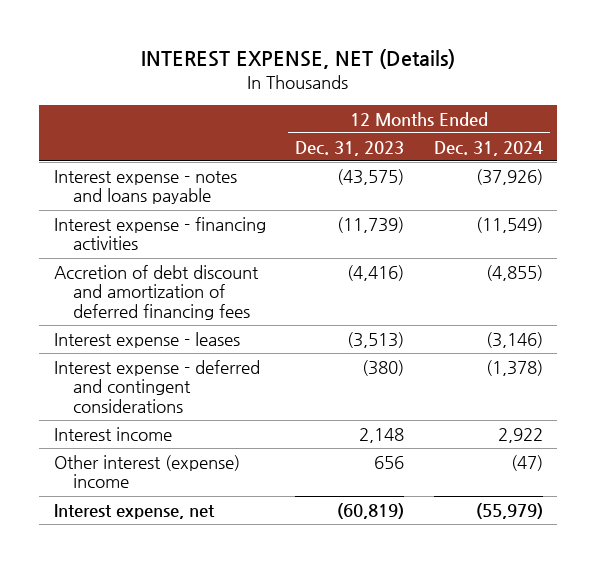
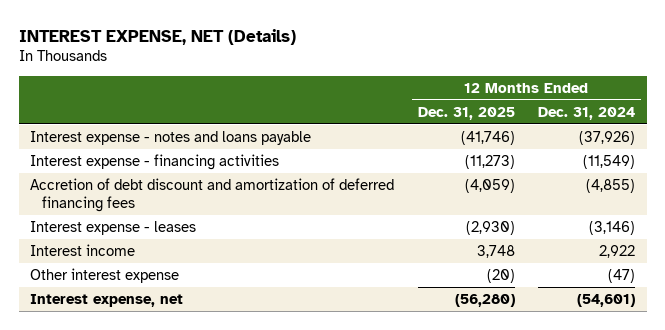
- | 12 Months Ended Dec. 31, 2023 | 12 Months Ended Dec. 31, 2024
+ | 12 Months Ended Dec. 31, 2025 | 12 Months Ended Dec. 31, 2024
- Interest expense - deferred and contingent considerations | (380) | (1,378)
- Other interest (expense) income | 656 | (47)
- Interest expense, net | (60,819) | (55,979)
+ Other interest expense | (20) | (47)
+ Interest expense, net | (56,280) | (54,601)

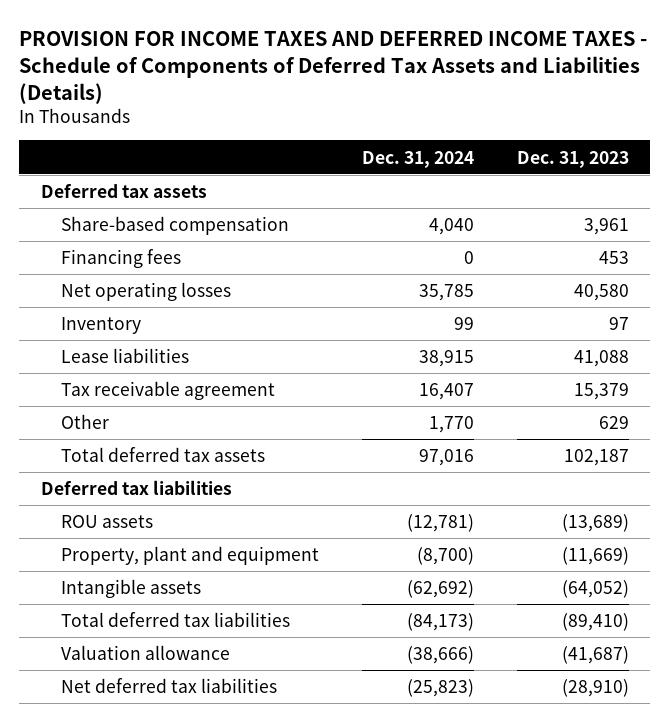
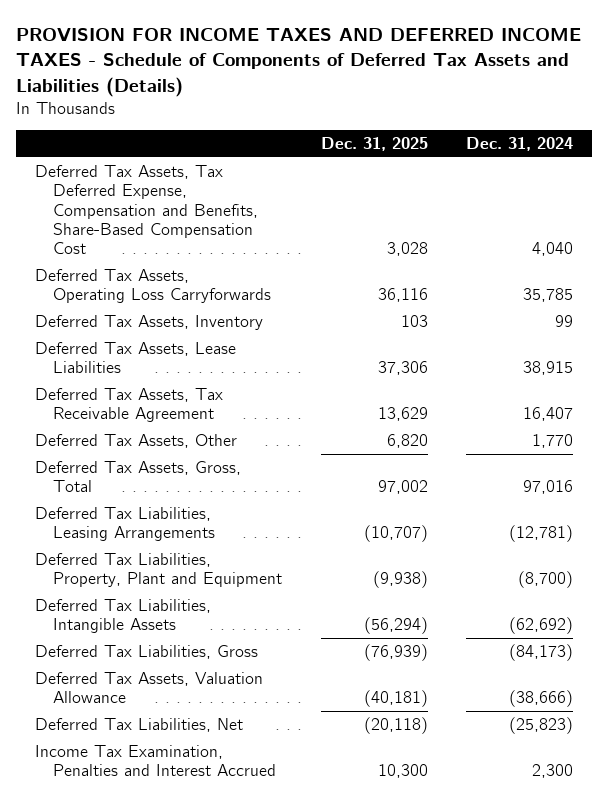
- | Dec. 31, 2024 | Dec. 31, 2023
+ | Dec. 31, 2025 | Dec. 31, 2024
- Deferred tax assets
- Share-based compensation | 4,040 | 3,961
- Financing fees | 0 | 453
- Net operating losses | 35,785 | 40,580
- Inventory | 99 | 97
- Lease liabilities | 38,915 | 41,088
- Tax receivable agreement | 16,407 | 15,379
- Other | 1,770 | 629
- Total deferred tax assets | 97,016 | 102,187
- Deferred tax liabilities
- ROU assets | (12,781) | (13,689)
- Property, plant and equipment | (8,700) | (11,669)
- Intangible assets | (62,692) | (64,052)
- Total deferred tax liabilities | (84,173) | (89,410)
- Valuation allowance | (38,666) | (41,687)
- Net deferred tax liabilities | (25,823) | (28,910)
+ Deferred Tax Assets, Tax Deferred Expense, Compensation and Benefits, Share-Based Compensation Cost | 3,028 | 4,040
+ Deferred Tax Assets, Operating Loss Carryforwards | 36,116 | 35,785
+ Deferred Tax Assets, Inventory | 103 | 99
+ Deferred Tax Assets, Lease Liabilities | 37,306 | 38,915
+ Deferred Tax Assets, Tax Receivable Agreement | 13,629 | 16,407
+ Deferred Tax Assets, Other | 6,820 | 1,770
+ Deferred Tax Assets, Gross, Total | 97,002 | 97,016
+ Deferred Tax Liabilities, Leasing Arrangements | (10,707) | (12,781)
+ Deferred Tax Liabilities, Property, Plant and Equipment | (9,938) | (8,700)
+ Deferred Tax Liabilities, Intangible Assets | (56,294) | (62,692)
+ Deferred Tax Liabilities, Gross | (76,939) | (84,173)
+ Deferred Tax Assets, Valuation Allowance | (40,181) | (38,666)
+ Deferred Tax Liabilities, Net | (20,118) | (25,823)
+ Income Tax Examination, Penalties and Interest Accrued | 10,300 | 2,300

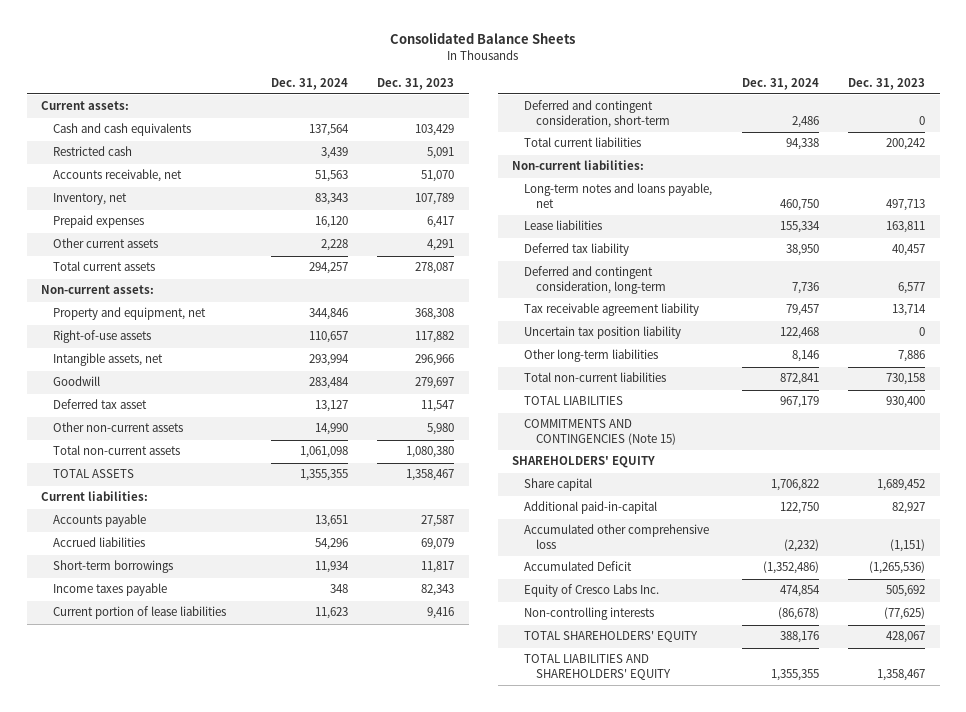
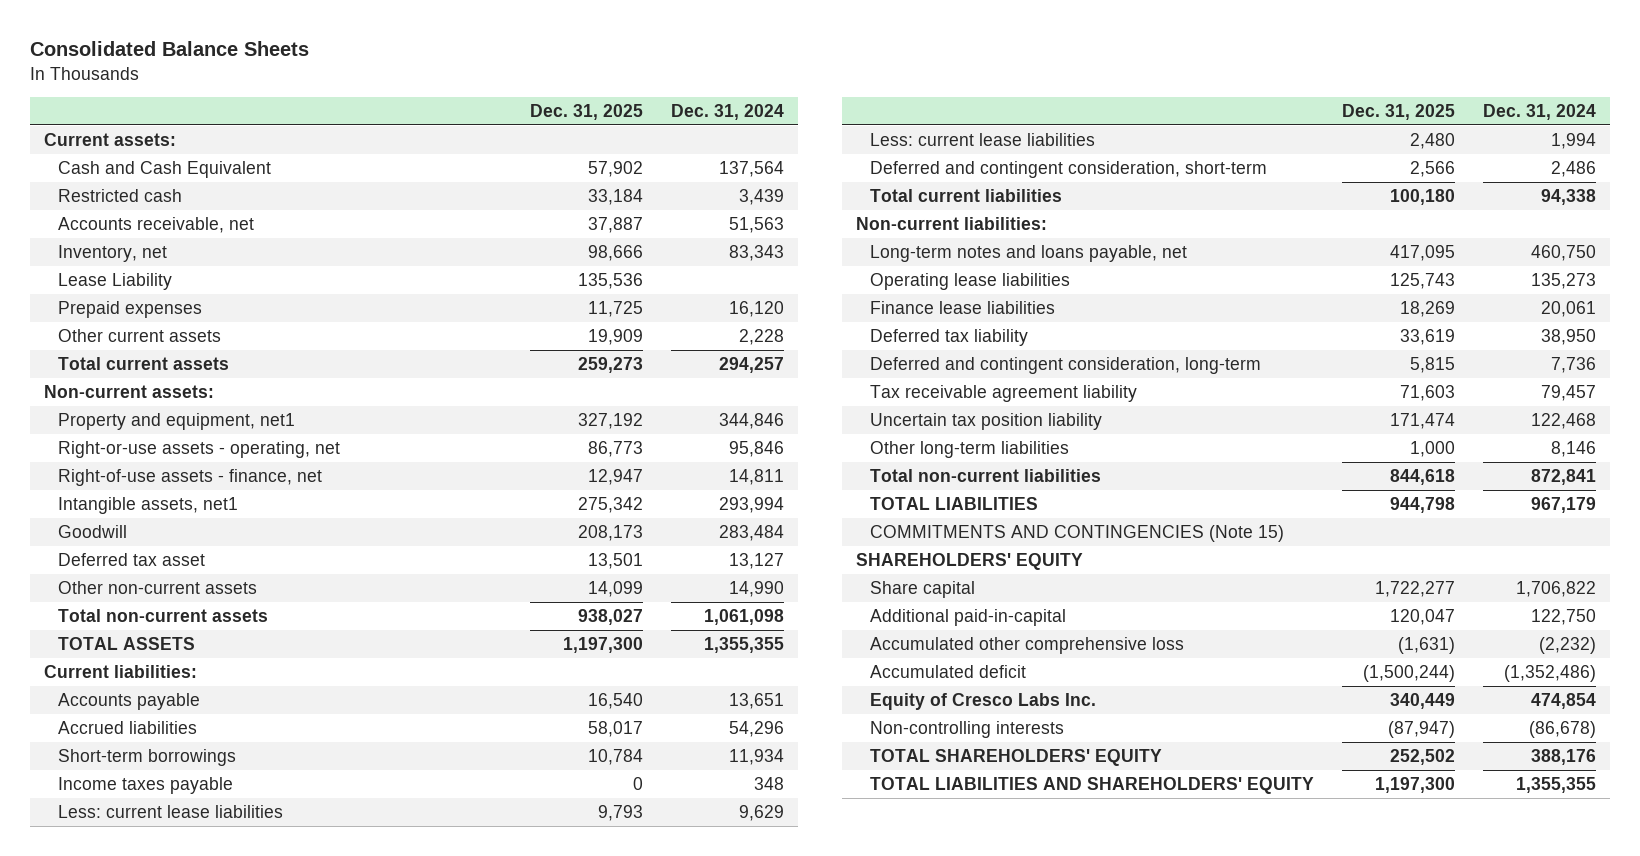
- | Dec. 31, 2024 | Dec. 31, 2023
+ | Dec. 31, 2025 | Dec. 31, 2024
- Cash and cash equivalents | 137,564 | 103,429
+ Cash and Cash Equivalent | 57,902 | 137,564
+ Lease Liability | 135,536 |
- Property and equipment, net | 344,846 | 368,308
- Right-of-use assets | 110,657 | 117,882
- Intangible assets, net | 293,994 | 296,966
+ Property and equipment, net1 | 327,192 | 344,846
+ Right-or-use assets - operating, net | 86,773 | 95,846
+ Right-of-use assets - finance, net | 12,947 | 14,811
+ Intangible assets, net1 | 275,342 | 293,994
- Current portion of lease liabilities | 11,623 | 9,416
+ Less: current lease liabilities | 9,793 | 9,629
+ Less: current lease liabilities | 2,480 | 1,994
- Lease liabilities | 155,334 | 163,811
+ Operating lease liabilities | 125,743 | 135,273
+ Finance lease liabilities | 18,269 | 20,061
- Accumulated Deficit | (1,352,486) | (1,265,536)
+ Accumulated deficit | (1,500,244) | (1,352,486)

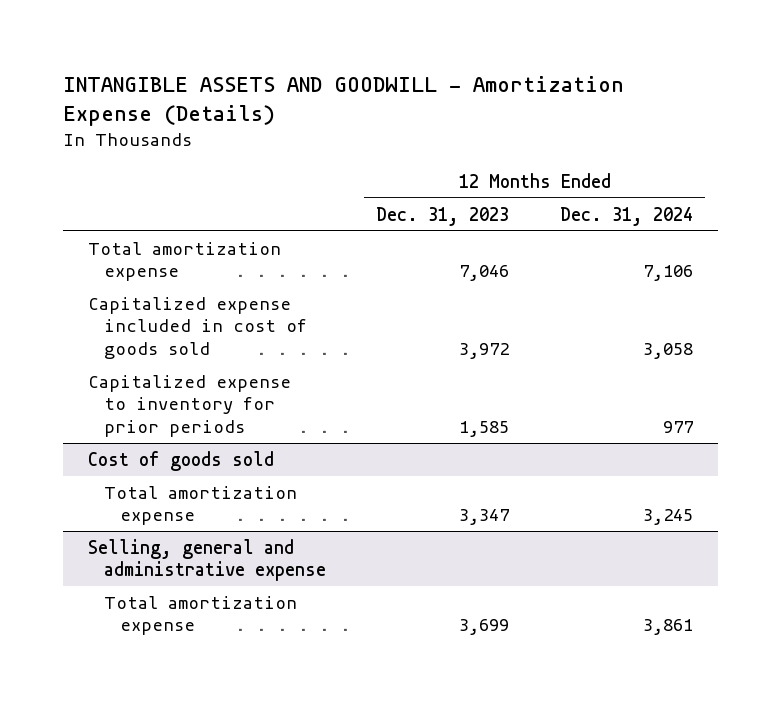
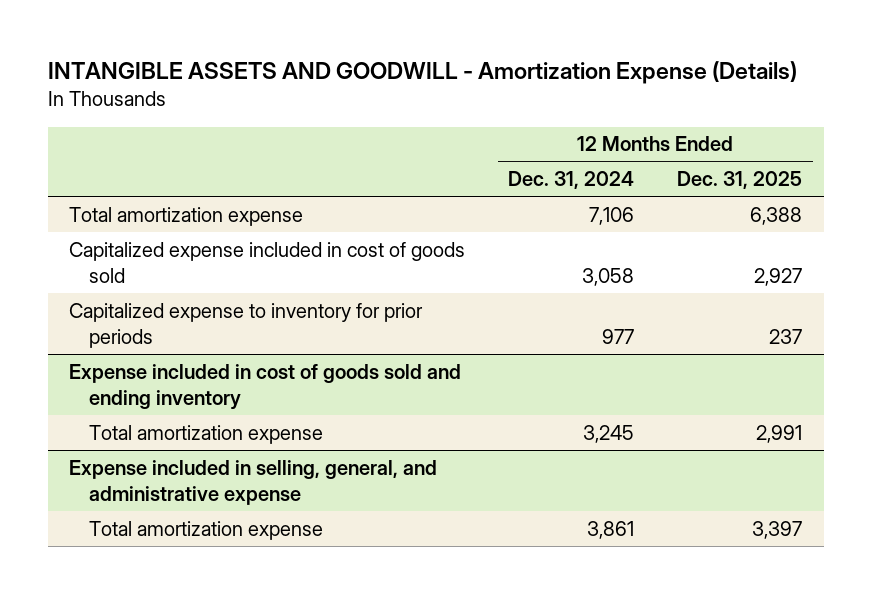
- | 12 Months Ended Dec. 31, 2023 | 12 Months Ended Dec. 31, 2024
+ | 12 Months Ended Dec. 31, 2024 | 12 Months Ended Dec. 31, 2025
- Cost of goods sold
+ Expense included in cost of goods sold and ending inventory
- Selling, general and administrative expense
+ Expense included in selling, general, and administrative expense

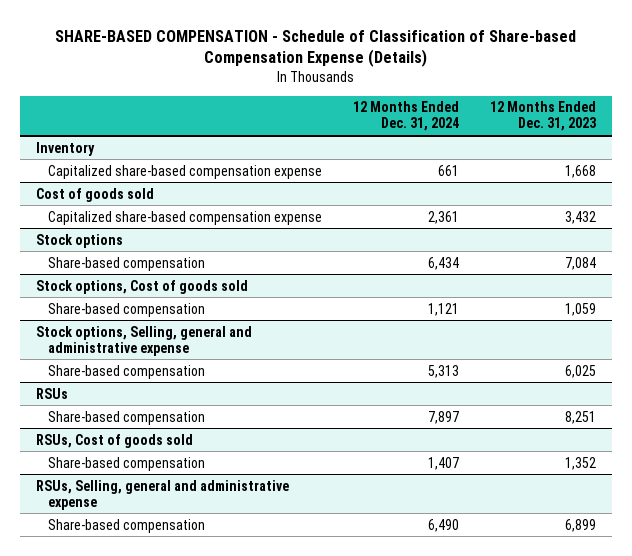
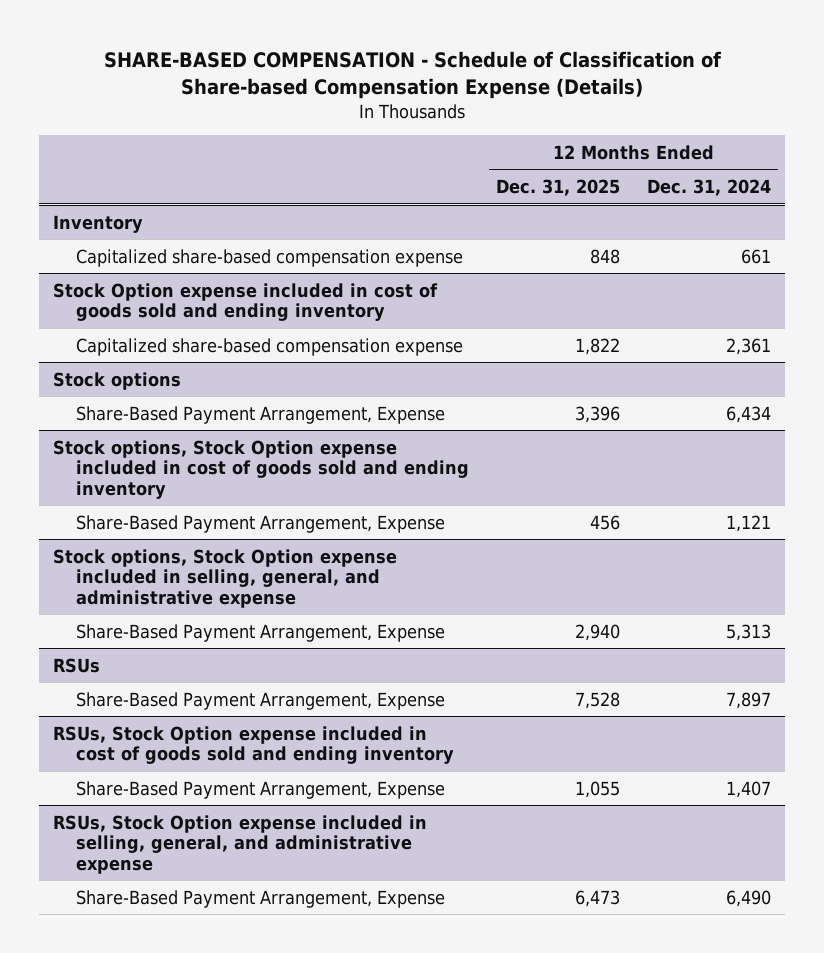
- | 12 Months Ended Dec. 31, 2024 | 12 Months Ended Dec. 31, 2023
+ | 12 Months Ended Dec. 31, 2025 | 12 Months Ended Dec. 31, 2024
- Cost of goods sold
+ Stock Option expense included in cost of goods sold and ending inventory
@ Stock options
- Share-based compensation | 6,434 | 7,084
- Stock options, Cost of goods sold
- Share-based compensation | 1,121 | 1,059
- Stock options, Selling, general and administrative expense
- Share-based compensation | 5,313 | 6,025
@ Stock options
+ Share-Based Payment Arrangement, Expense | 3,396 | 6,434
+ Stock options, Stock Option expense included in cost of goods sold and ending inventory
+ Share-Based Payment Arrangement, Expense | 456 | 1,121
+ Stock options, Stock Option expense included in selling, general, and administrative expense
+ Share-Based Payment Arrangement, Expense | 2,940 | 5,313
@ RSUs
- Share-based compensation | 7,897 | 8,251
- RSUs, Cost of goods sold
- Share-based compensation | 1,407 | 1,352
- RSUs, Selling, general and administrative expense
- Share-based compensation | 6,490 | 6,899
@ RSUs
+ Share-Based Payment Arrangement, Expense | 7,528 | 7,897
+ RSUs, Stock Option expense included in cost of goods sold and ending inventory
+ Share-Based Payment Arrangement, Expense | 1,055 | 1,407
+ RSUs, Stock Option expense included in selling, general, and administrative expense
+ Share-Based Payment Arrangement, Expense | 6,473 | 6,490

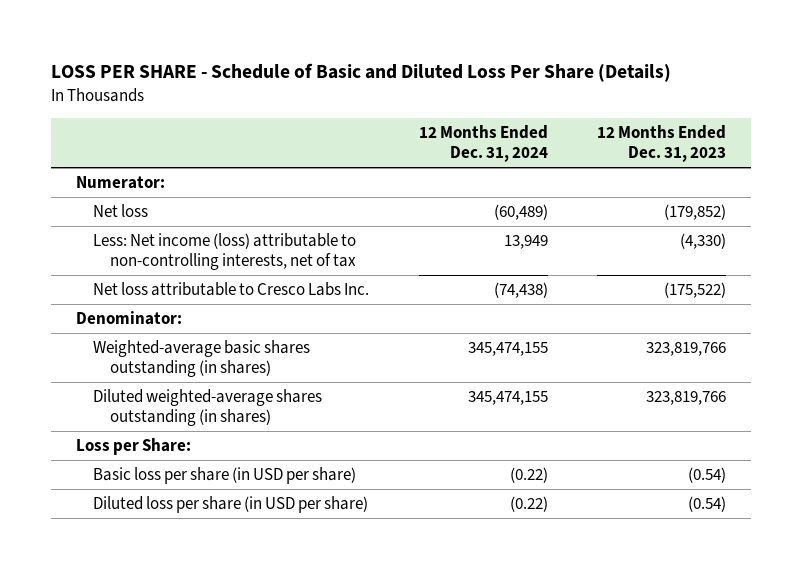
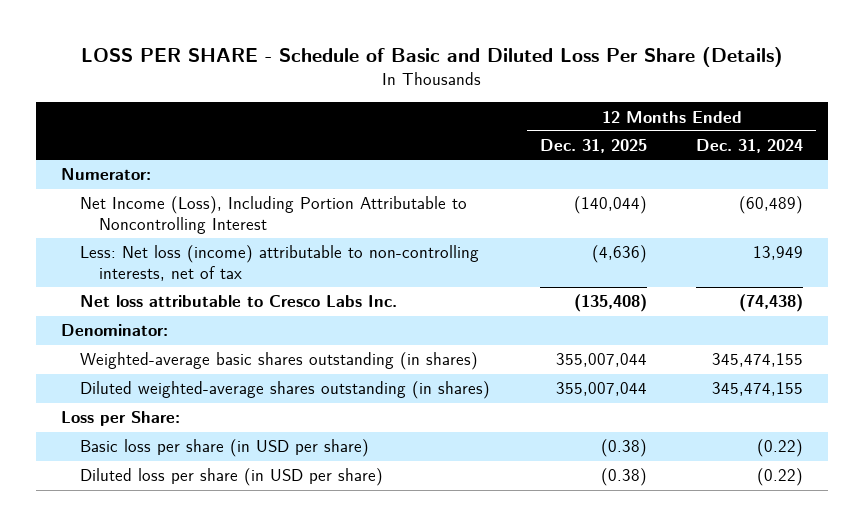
- | 12 Months Ended Dec. 31, 2024 | 12 Months Ended Dec. 31, 2023
+ | 12 Months Ended Dec. 31, 2025 | 12 Months Ended Dec. 31, 2024
- Net loss | (60,489) | (179,852)
- Less: Net income (loss) attributable to non-controlling interests, net of tax | 13,949 | (4,330)
+ Net Income (Loss), Including Portion Attributable to Noncontrolling Interest | (140,044) | (60,489)
+ Less: Net loss (income) attributable to non-controlling interests, net of tax | (4,636) | 13,949

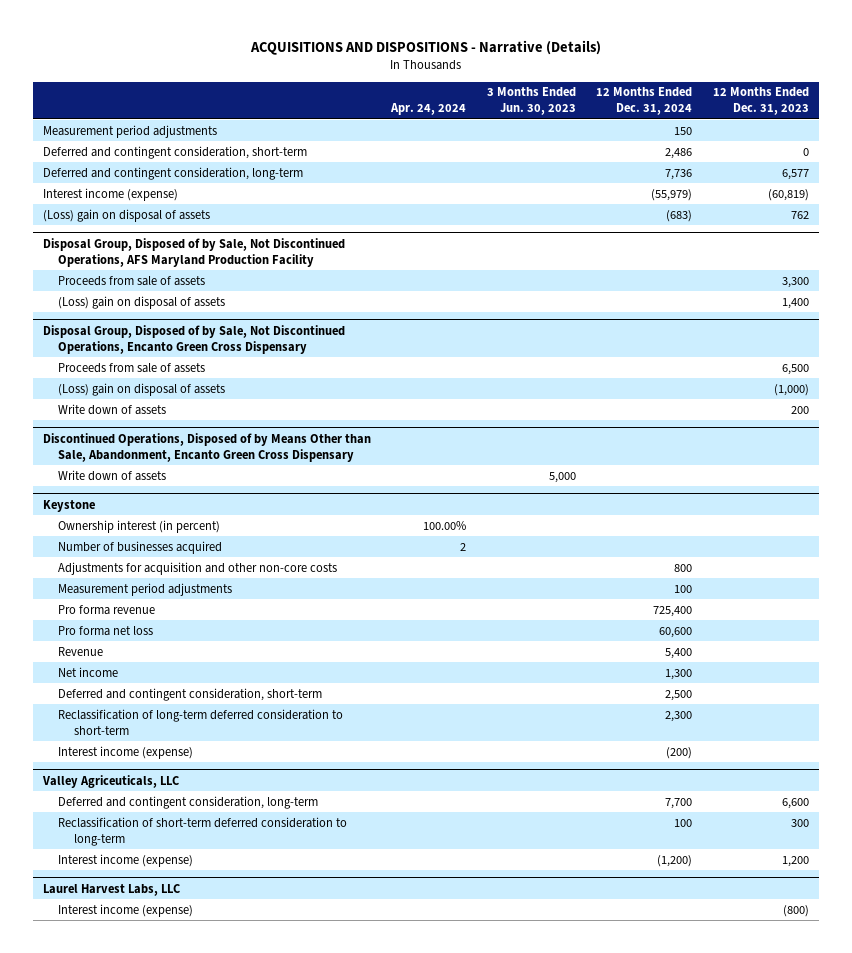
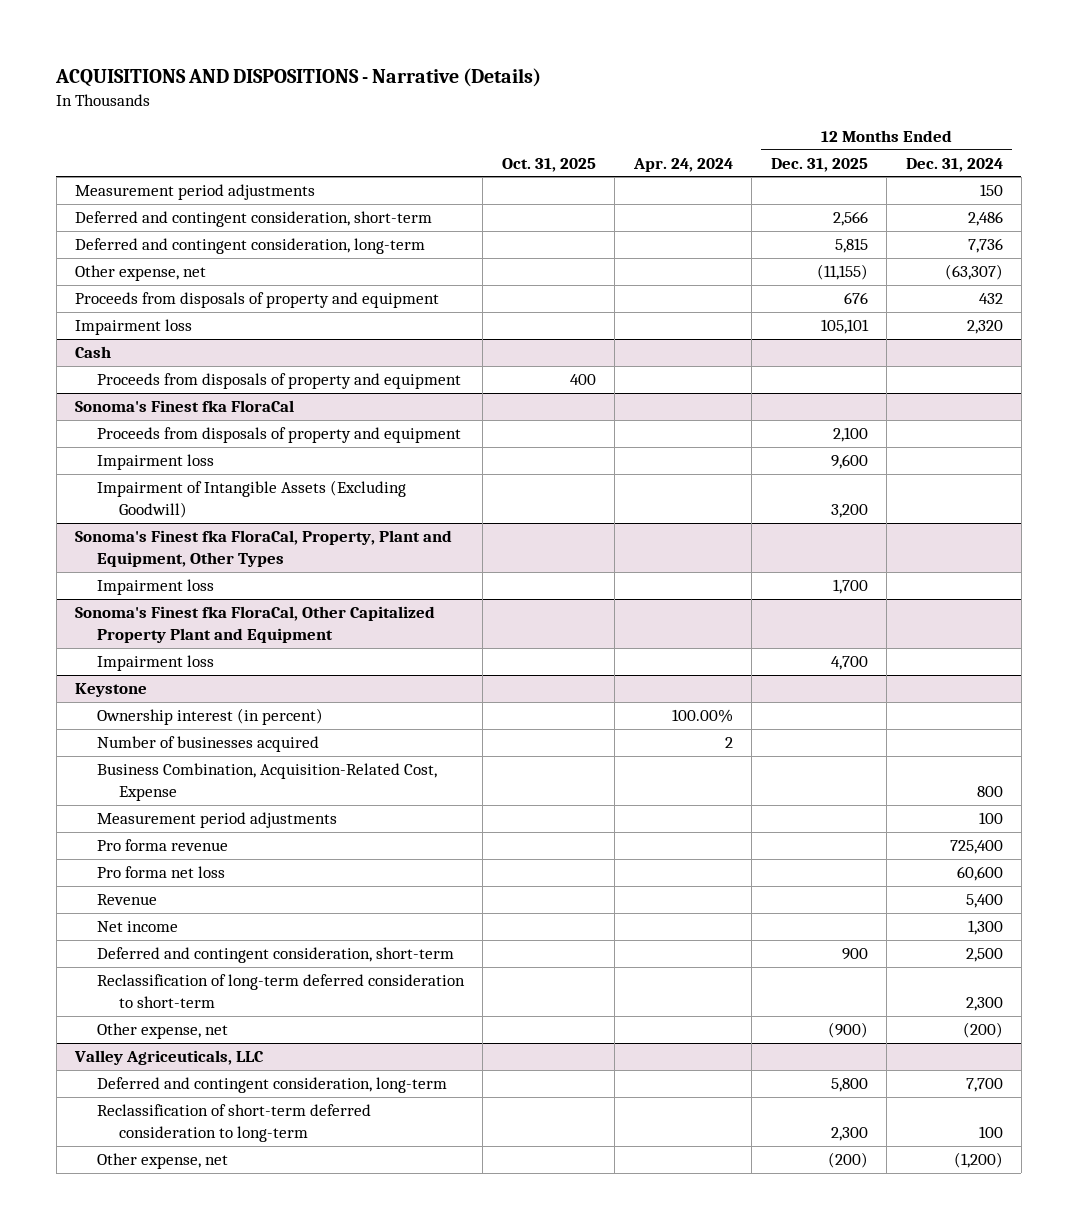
- | Apr. 24, 2024 | 3 Months Ended Jun. 30, 2023 | 12 Months Ended Dec. 31, 2024 | 12 Months Ended Dec. 31, 2023
+ | Oct. 31, 2025 | Apr. 24, 2024 | 12 Months Ended Dec. 31, 2025 | 12 Months Ended Dec. 31, 2024
- Interest income (expense) | | | (55,979) | (60,819)
- (Loss) gain on disposal of assets | | | (683) | 762
- Disposal Group, Disposed of by Sale, Not Discontinued Operations, AFS Maryland Production Facility
- Proceeds from sale of assets | | | | 3,300
- (Loss) gain on disposal of assets | | | | 1,400
- Disposal Group, Disposed of by Sale, Not Discontinued Operations, Encanto Green Cross Dispensary
- Proceeds from sale of assets | | | | 6,500
- (Loss) gain on disposal of assets | | | | (1,000)
- Write down of assets | | | | 200
- Discontinued Operations, Disposed of by Means Other than Sale, Abandonment, Encanto Green Cross Dispensary
- Write down of assets | | 5,000 | |
+ Other expense, net | | | (11,155) | (63,307)
+ Proceeds from disposals of property and equipment | | | 676 | 432
+ Impairment loss | | | 105,101 | 2,320
+ Cash
+ Proceeds from disposals of property and equipment | 400 | | |
+ Sonoma's Finest fka FloraCal
+ Proceeds from disposals of property and equipment | | | 2,100 |
+ Impairment loss | | | 9,600 |
+ Impairment of Intangible Assets (Excluding Goodwill) | | | 3,200 |
+ Sonoma's Finest fka FloraCal, Property, Plant and Equipment, Other Types
+ Impairment loss | | | 1,700 |
+ Sonoma's Finest fka FloraCal, Other Capitalized Property Plant and Equipment
+ Impairment loss | | | 4,700 |
@ Keystone
- Adjustments for acquisition and other non-core costs | | | 800 |
+ Business Combination, Acquisition-Related Cost, Expense | | | | 800
- Interest income (expense) | | | (200) |
+ Other expense, net | | | (900) | (200)
@ Valley Agriceuticals, LLC
- Interest income (expense) | | | (1,200) | 1,200
- Laurel Harvest Labs, LLC
- Interest income (expense) | | | | (800)
@ Valley Agriceuticals, LLC
+ Other expense, net | | | (200) | (1,200)

